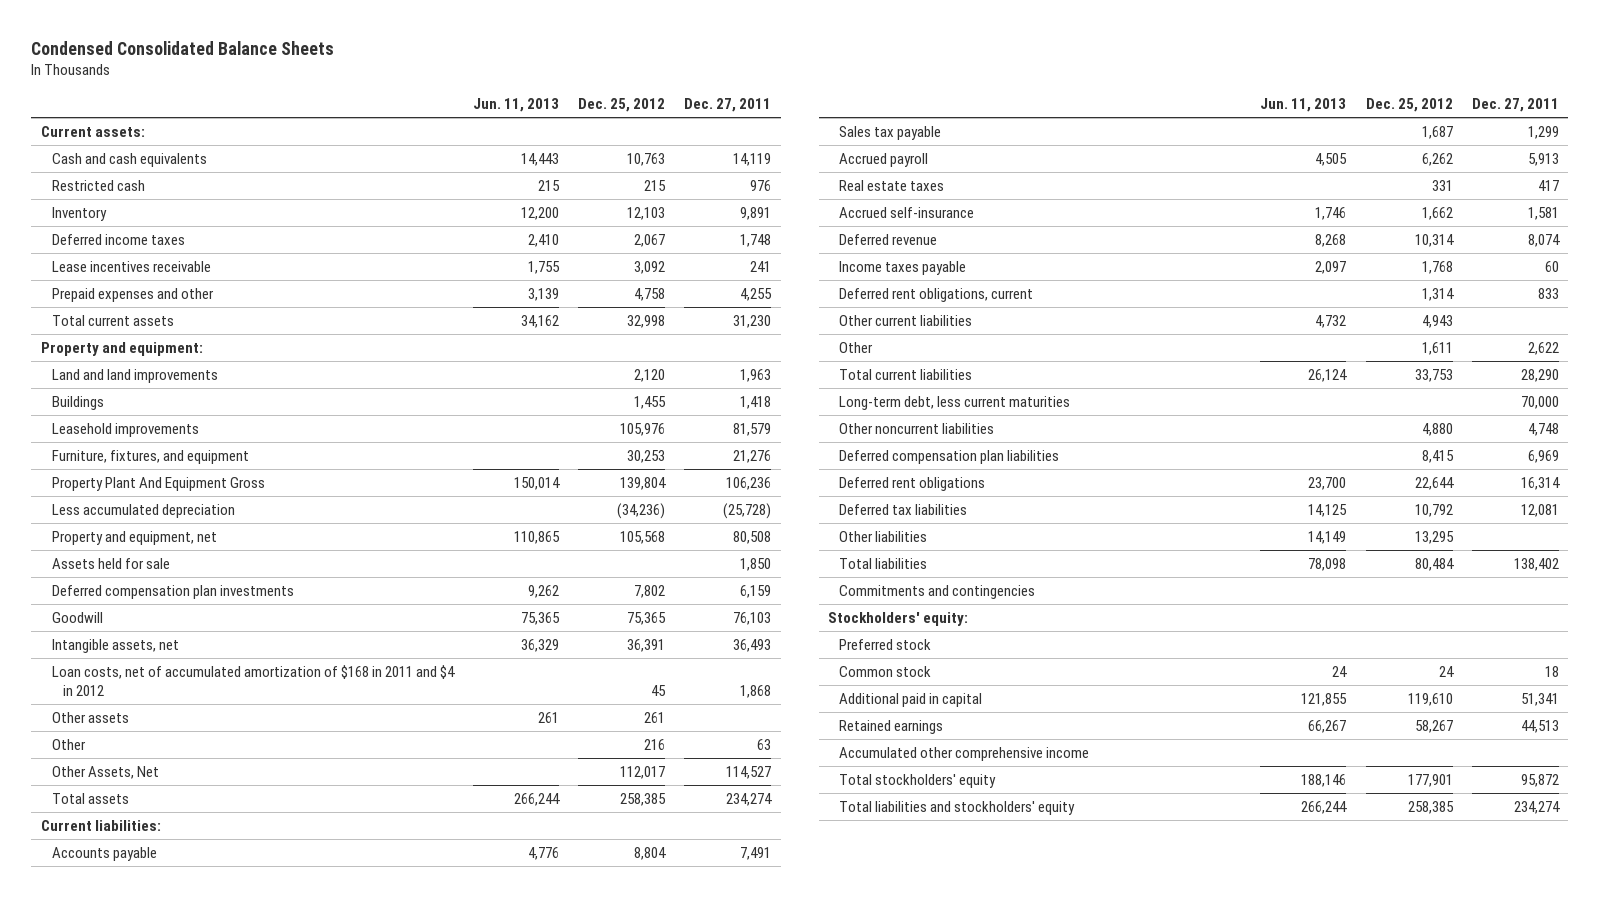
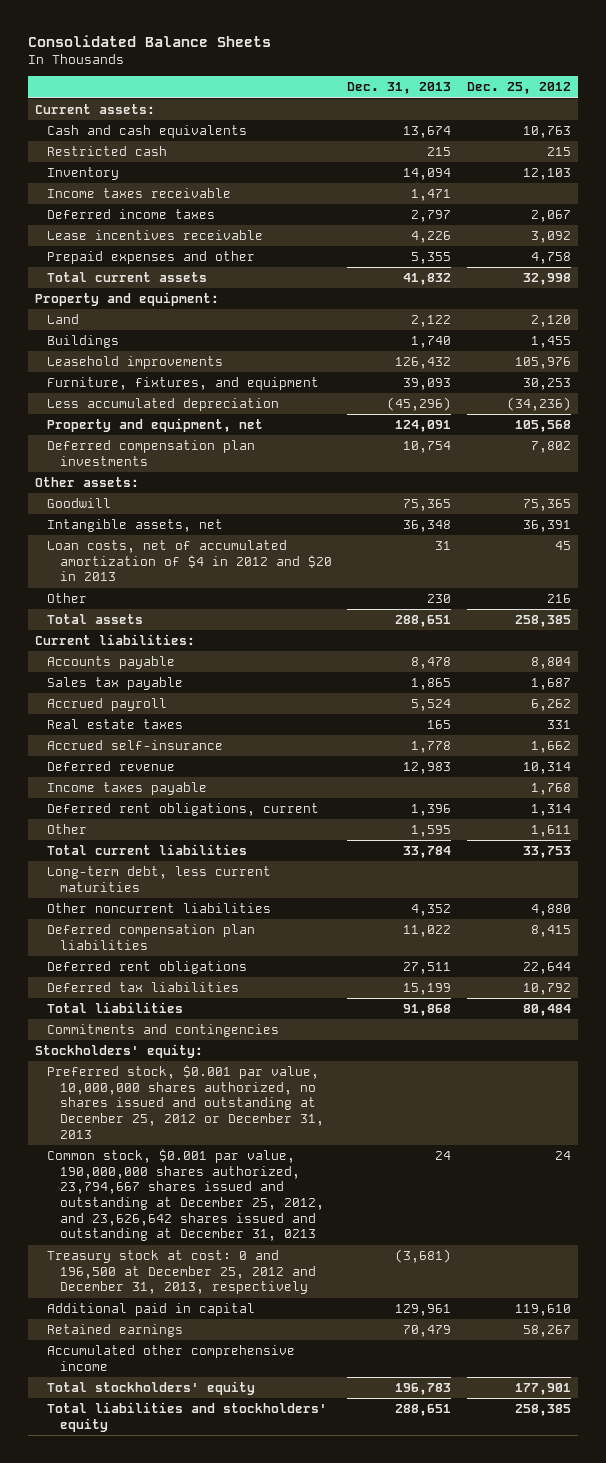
- Condensed Consolidated Balance Sheets
+ Consolidated Balance Sheets
- | Jun. 11, 2013 | Dec. 25, 2012 | Dec. 27, 2011
+ | Dec. 31, 2013 | Dec. 25, 2012
+ Income taxes receivable | 1,471 |
- Land and land improvements | | 2,120 | 1,963
+ Land | 2,122 | 2,120
- Property Plant And Equipment Gross | 150,014 | 139,804 | 106,236
- Assets held for sale | | | 1,850
+ Other assets:
- Loan costs, net of accumulated amortization of $168 in 2011 and $4 in 2012 | | 45 | 1,868
- Other assets | 261 | 261 |
+ Loan costs, net of accumulated amortization of $4 in 2012 and $20 in 2013 | 31 | 45
- Other Assets, Net | | 112,017 | 114,527
- Other current liabilities | 4,732 | 4,943 |
- Other liabilities | 14,149 | 13,295 |
- Preferred stock
- Common stock | 24 | 24 | 18
+ Preferred stock, $0.001 par value, 10,000,000 shares authorized, no shares issued and outstanding at December 25, 2012 or December 31, 2013
+ Common stock, $0.001 par value, 190,000,000 shares authorized, 23,794,667 shares issued and outstanding at December 25, 2012, and 23,626,642 shares issued and outstanding at December 31, 0213 | 24 | 24
+ Treasury stock at cost: 0 and 196,500 at December 25, 2012 and December 31, 2013, respectively | (3,681) |

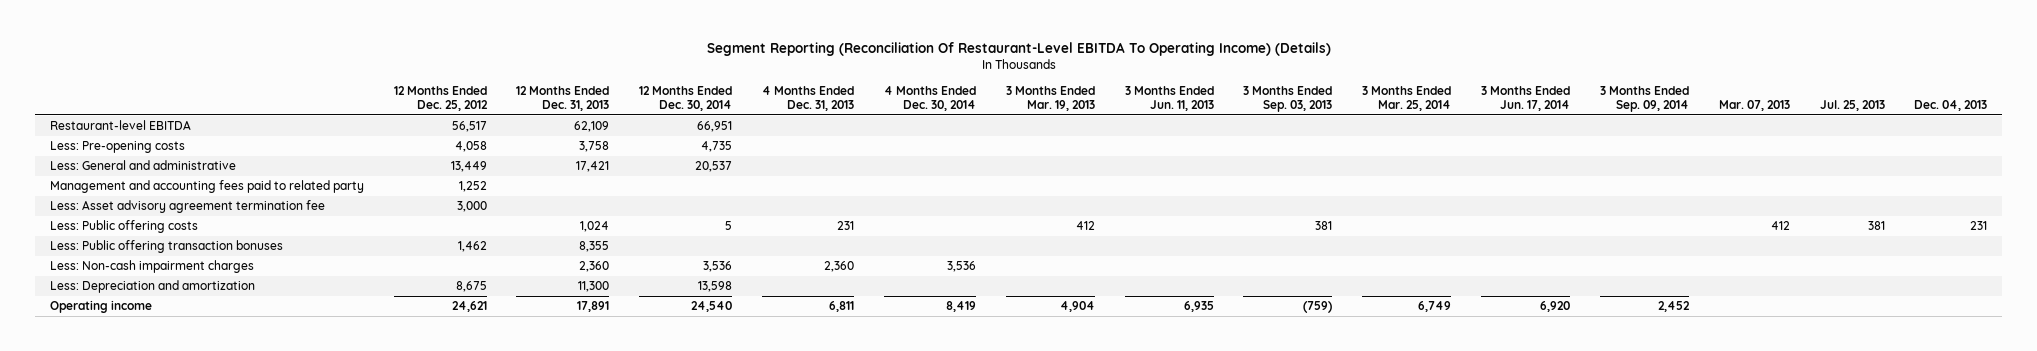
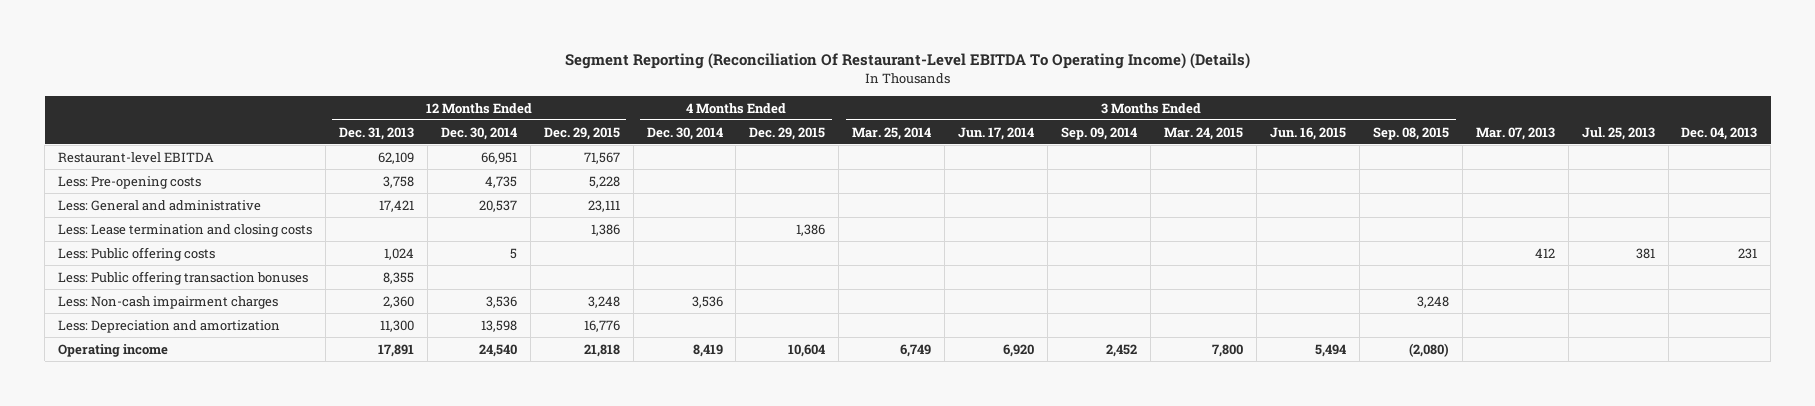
- | 12 Months Ended Dec. 25, 2012 | 12 Months Ended Dec. 31, 2013 | 12 Months Ended Dec. 30, 2014 | 4 Months Ended Dec. 31, 2013 | 4 Months Ended Dec. 30, 2014 | 3 Months Ended Mar. 19, 2013 | 3 Months Ended Jun. 11, 2013 | 3 Months Ended Sep. 03, 2013 | 3 Months Ended Mar. 25, 2014 | 3 Months Ended Jun. 17, 2014 | 3 Months Ended Sep. 09, 2014 | Mar. 07, 2013 | Jul. 25, 2013 | Dec. 04, 2013
+ | 12 Months Ended Dec. 31, 2013 | 12 Months Ended Dec. 30, 2014 | 12 Months Ended Dec. 29, 2015 | 4 Months Ended Dec. 30, 2014 | 4 Months Ended Dec. 29, 2015 | 3 Months Ended Mar. 25, 2014 | 3 Months Ended Jun. 17, 2014 | 3 Months Ended Sep. 09, 2014 | 3 Months Ended Mar. 24, 2015 | 3 Months Ended Jun. 16, 2015 | 3 Months Ended Sep. 08, 2015 | Mar. 07, 2013 | Jul. 25, 2013 | Dec. 04, 2013
- Management and accounting fees paid to related party | 1,252 | | | | | | | | | | | | |
- Less: Asset advisory agreement termination fee | 3,000 | | | | | | | | | | | | |
+ Less: Lease termination and closing costs | | | 1,386 | | 1,386 | | | | | | | | |

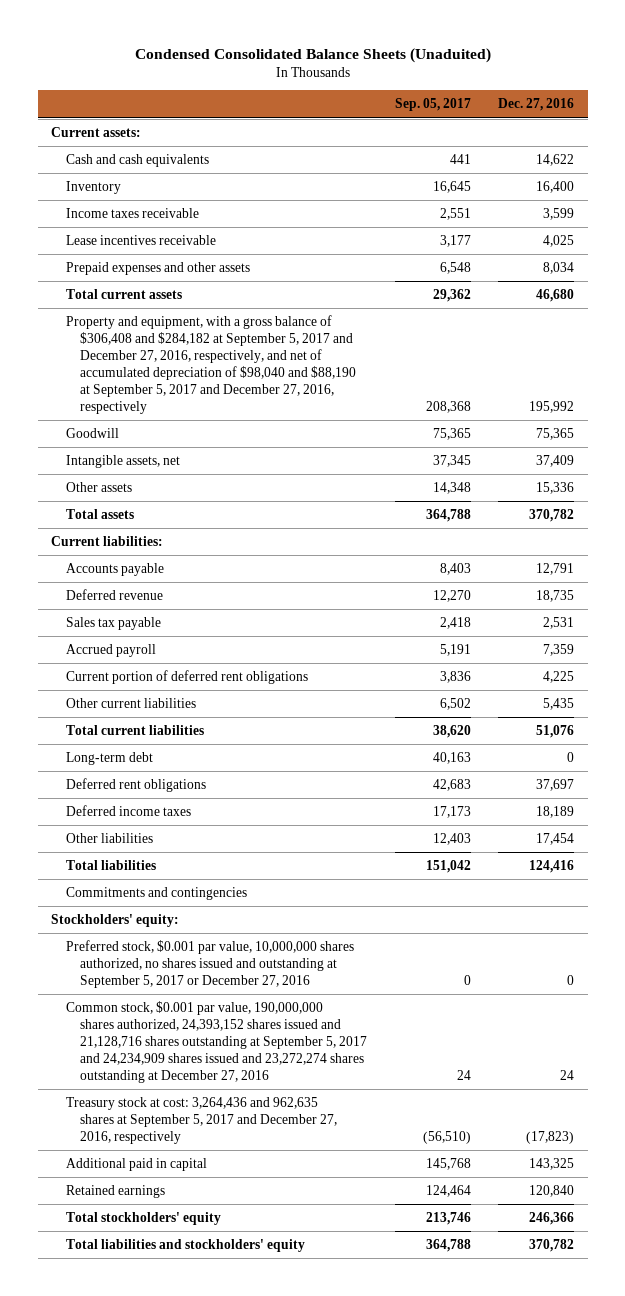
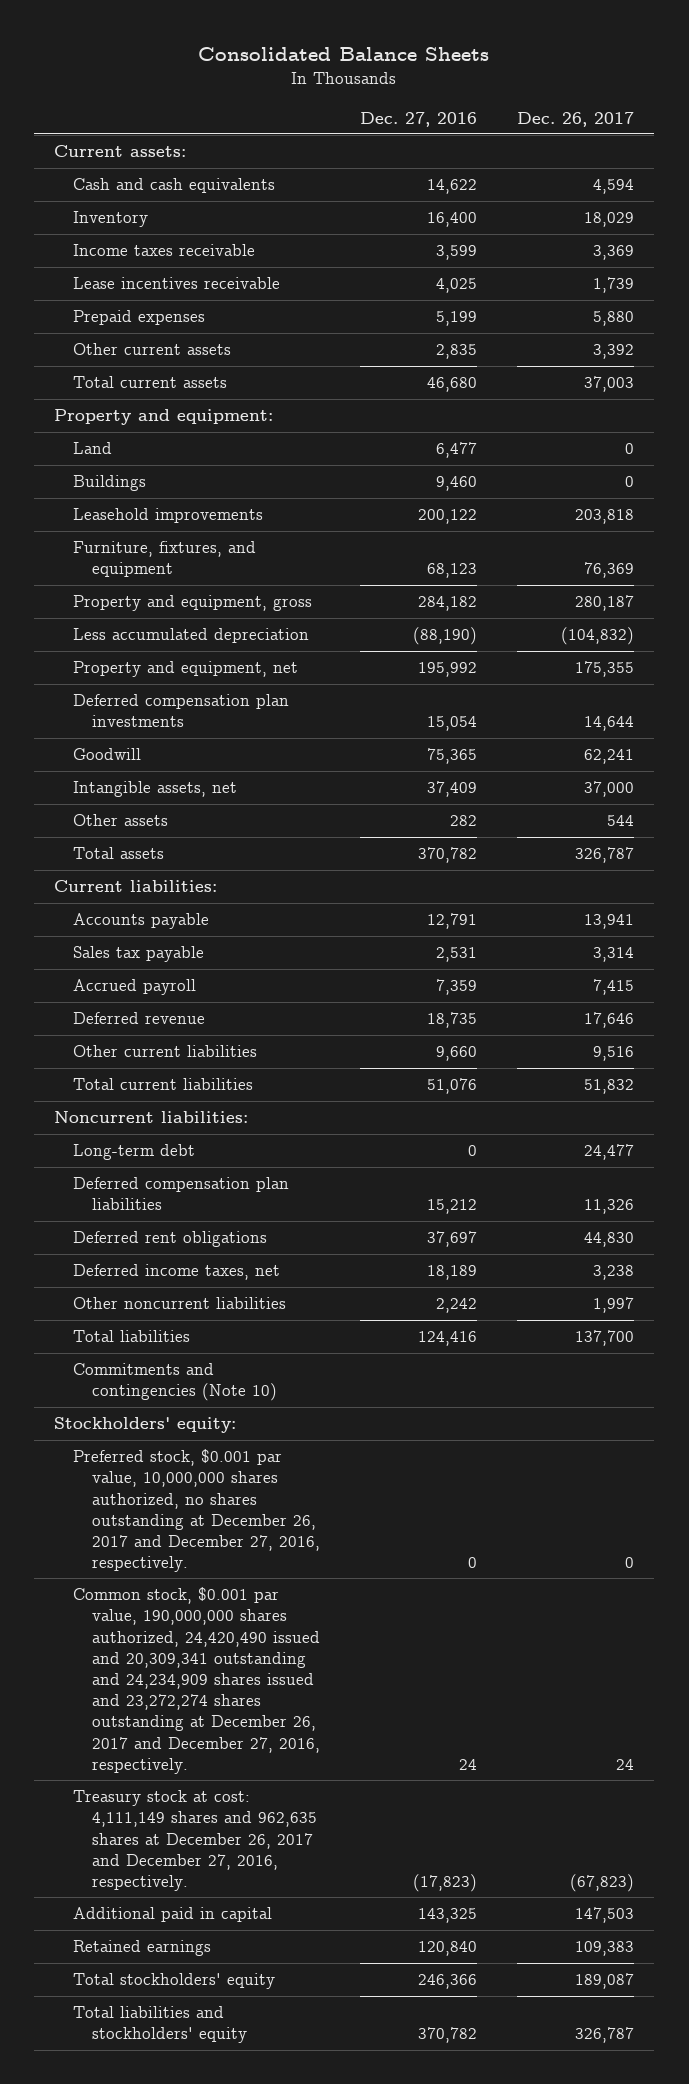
- Condensed Consolidated Balance Sheets (Unaduited)
+ Consolidated Balance Sheets
- | Sep. 05, 2017 | Dec. 27, 2016
+ | Dec. 27, 2016 | Dec. 26, 2017
- Prepaid expenses and other assets | 6,548 | 8,034
+ Prepaid expenses | 5,199 | 5,880
+ Other current assets | 2,835 | 3,392
- Property and equipment, with a gross balance of $306,408 and $284,182 at September 5, 2017 and December 27, 2016, respectively, and net of accumulated depreciation of $98,040 and $88,190 at September 5, 2017 and December 27, 2016, respectively | 208,368 | 195,992
+ Property and equipment:
+ Land | 6,477 | 0
+ Buildings | 9,460 | 0
+ Leasehold improvements | 200,122 | 203,818
+ Furniture, fixtures, and equipment | 68,123 | 76,369
+ Property and equipment, gross | 284,182 | 280,187
+ Less accumulated depreciation | (88,190) | (104,832)
+ Property and equipment, net | 195,992 | 175,355
+ Deferred compensation plan investments | 15,054 | 14,644
- Other assets | 14,348 | 15,336
+ Other assets | 282 | 544
- Current portion of deferred rent obligations | 3,836 | 4,225
- Other current liabilities | 6,502 | 5,435
moved down: Deferred revenue | 18,735 | 17,646
+ Other current liabilities | 9,660 | 9,516
+ Noncurrent liabilities:
+ Deferred compensation plan liabilities | 15,212 | 11,326
- Deferred income taxes | 17,173 | 18,189
- Other liabilities | 12,403 | 17,454
+ Deferred income taxes, net | 18,189 | 3,238
+ Other noncurrent liabilities | 2,242 | 1,997
- Commitments and contingencies
+ Commitments and contingencies (Note 10)
- Preferred stock, $0.001 par value, 10,000,000 shares authorized, no shares issued and outstanding at September 5, 2017 or December 27, 2016 | 0 | 0
- Common stock, $0.001 par value, 190,000,000 shares authorized, 24,393,152 shares issued and 21,128,716 shares outstanding at September 5, 2017 and 24,234,909 shares issued and 23,272,274 shares outstanding at December 27, 2016 | 24 | 24
- Treasury stock at cost: 3,264,436 and 962,635 shares at September 5, 2017 and December 27, 2016, respectively | (56,510) | (17,823)
+ Preferred stock, $0.001 par value, 10,000,000 shares authorized, no shares outstanding at December 26, 2017 and December 27, 2016, respectively. | 0 | 0
+ Common stock, $0.001 par value, 190,000,000 shares authorized, 24,420,490 issued and 20,309,341 outstanding and 24,234,909 shares issued and 23,272,274 shares outstanding at December 26, 2017 and December 27, 2016, respectively. | 24 | 24
+ Treasury stock at cost: 4,111,149 shares and 962,635 shares at December 26, 2017 and December 27, 2016, respectively. | (17,823) | (67,823)

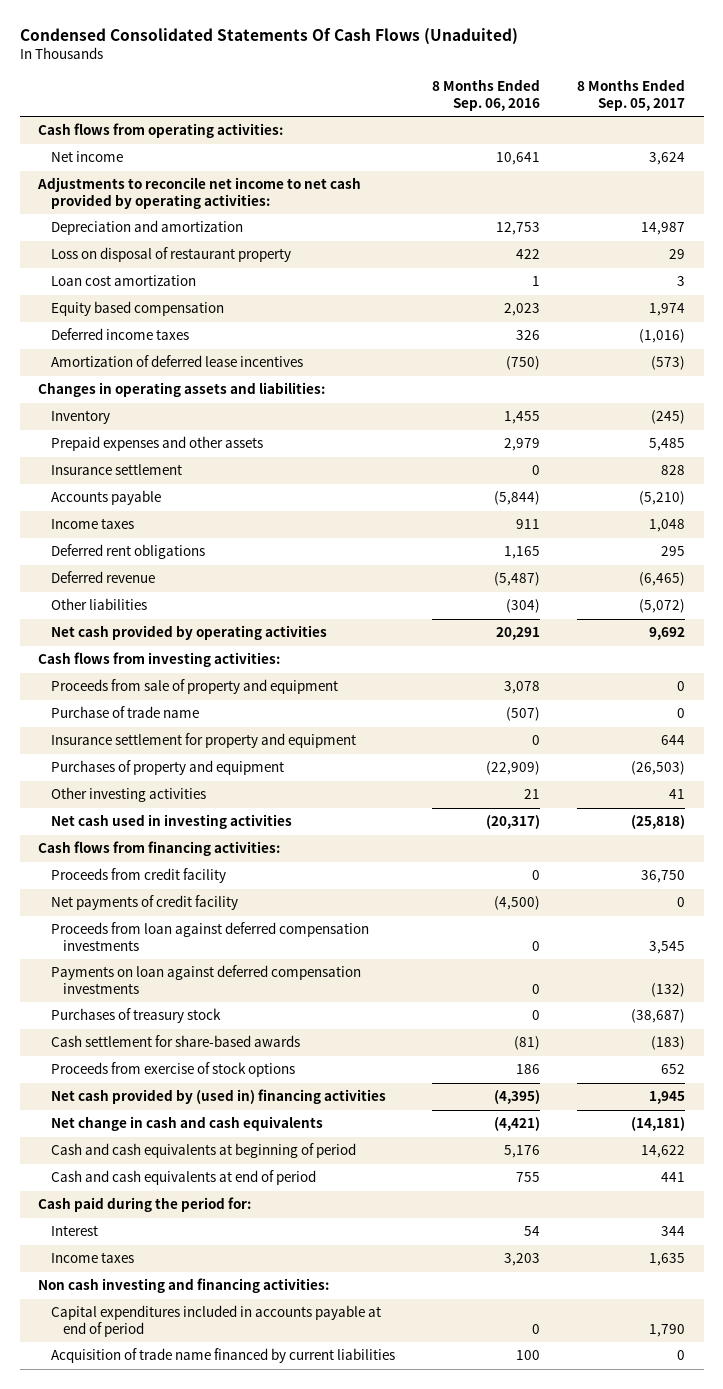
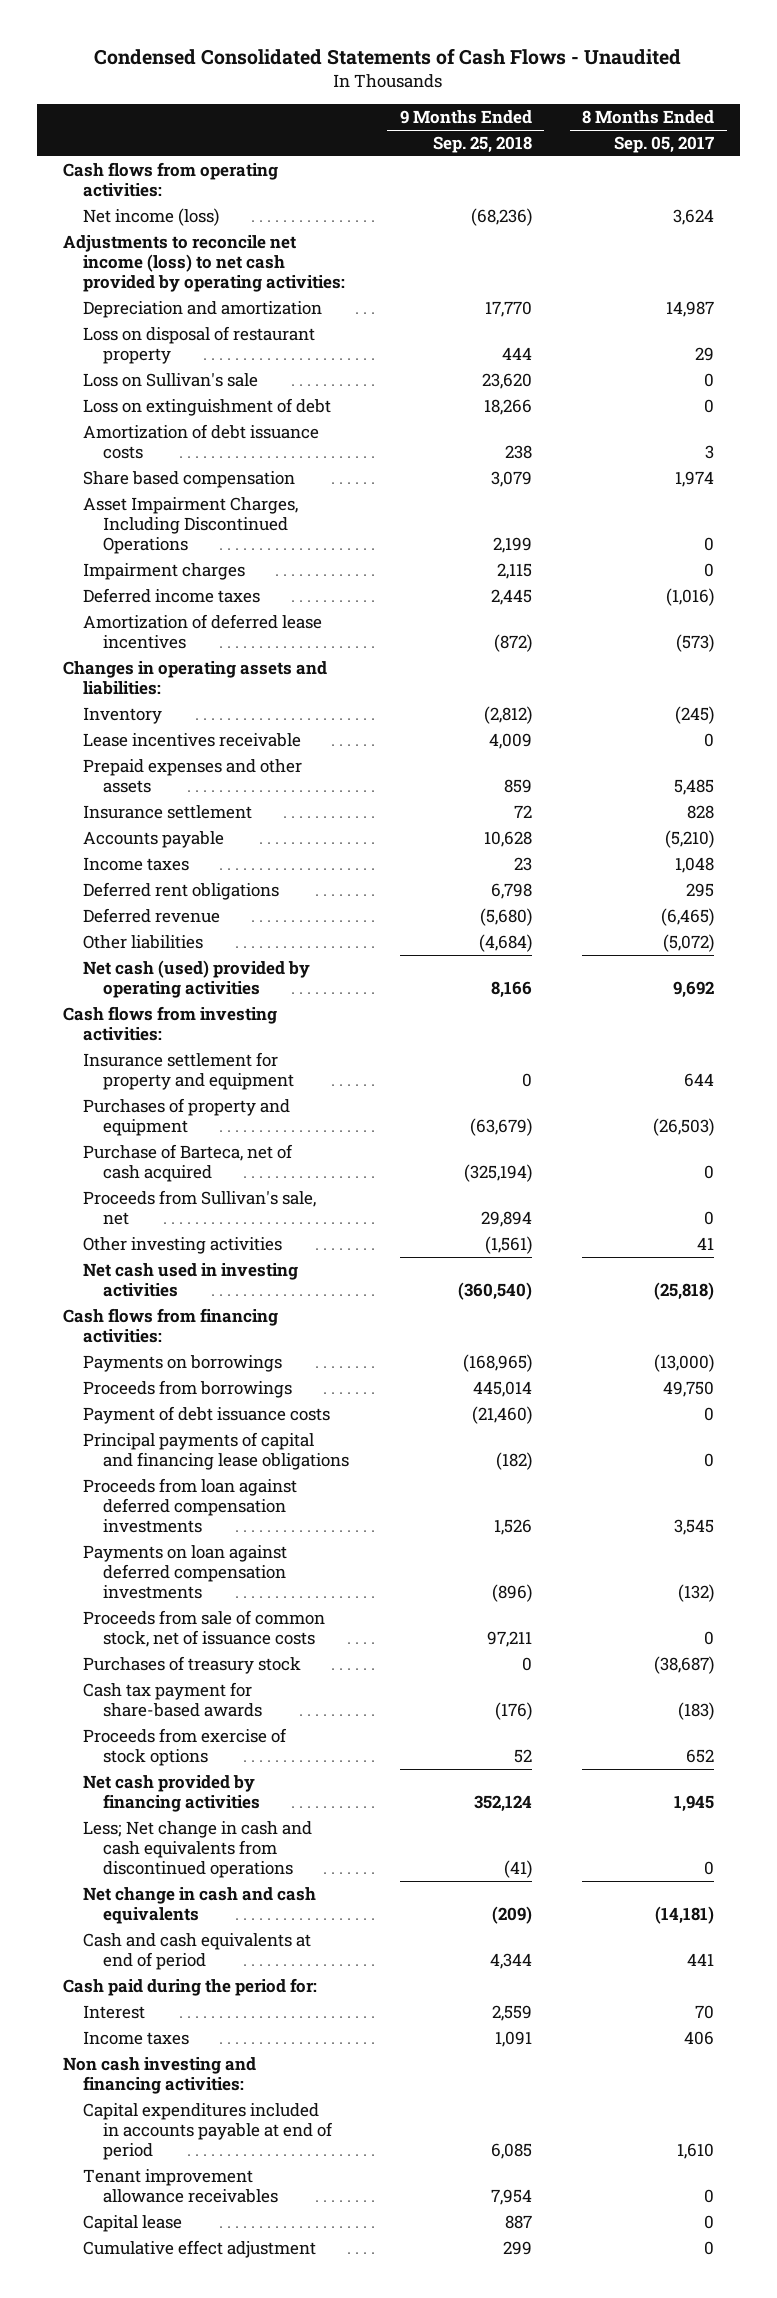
- Condensed Consolidated Statements Of Cash Flows (Unaduited)
+ Condensed Consolidated Statements of Cash Flows - Unaudited
- | 8 Months Ended Sep. 06, 2016 | 8 Months Ended Sep. 05, 2017
+ | 9 Months Ended Sep. 25, 2018 | 8 Months Ended Sep. 05, 2017
- Net income | 10,641 | 3,624
- Adjustments to reconcile net income to net cash provided by operating activities:
+ Net income (loss) | (68,236) | 3,624
+ Adjustments to reconcile net income (loss) to net cash provided by operating activities:
- Loan cost amortization | 1 | 3
- Equity based compensation | 2,023 | 1,974
+ Loss on Sullivan's sale | 23,620 | 0
+ Loss on extinguishment of debt | 18,266 | 0
+ Amortization of debt issuance costs | 238 | 3
+ Share based compensation | 3,079 | 1,974
+ Asset Impairment Charges, Including Discontinued Operations | 2,199 | 0
+ Impairment charges | 2,115 | 0
+ Lease incentives receivable | 4,009 | 0
- Net cash provided by operating activities | 20,291 | 9,692
+ Net cash (used) provided by operating activities | 8,166 | 9,692
- Proceeds from sale of property and equipment | 3,078 | 0
- Purchase of trade name | (507) | 0
+ Purchase of Barteca, net of cash acquired | (325,194) | 0
+ Proceeds from Sullivan's sale, net | 29,894 | 0
- Proceeds from credit facility | 0 | 36,750
- Net payments of credit facility | (4,500) | 0
+ Payments on borrowings | (168,965) | (13,000)
+ Proceeds from borrowings | 445,014 | 49,750
+ Payment of debt issuance costs | (21,460) | 0
+ Principal payments of capital and financing lease obligations | (182) | 0
+ Proceeds from sale of common stock, net of issuance costs | 97,211 | 0
- Cash settlement for share-based awards | (81) | (183)
+ Cash tax payment for share-based awards | (176) | (183)
- Net cash provided by (used in) financing activities | (4,395) | 1,945
+ Net cash provided by financing activities | 352,124 | 1,945
+ Less; Net change in cash and cash equivalents from discontinued operations | (41) | 0
- Cash and cash equivalents at beginning of period | 5,176 | 14,622
- Interest | 54 | 344
- Income taxes | 3,203 | 1,635
+ Interest | 2,559 | 70
+ Income taxes | 1,091 | 406
- Capital expenditures included in accounts payable at end of period | 0 | 1,790
- Acquisition of trade name financed by current liabilities | 100 | 0
+ Capital expenditures included in accounts payable at end of period | 6,085 | 1,610
+ Tenant improvement allowance receivables | 7,954 | 0
+ Capital lease | 887 | 0
+ Cumulative effect adjustment | 299 | 0

